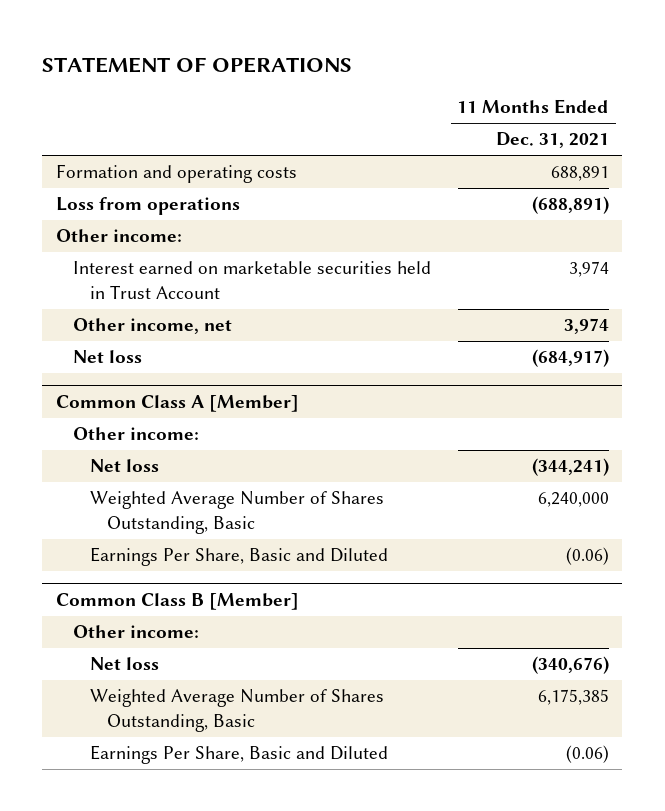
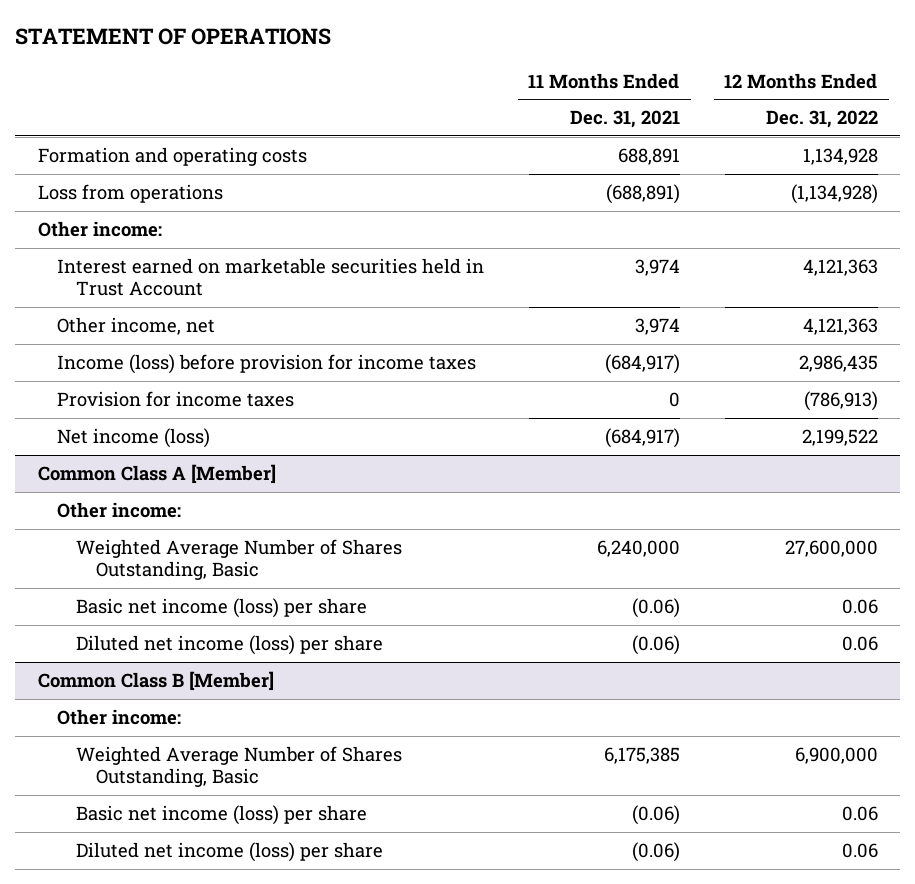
- | 11 Months Ended Dec. 31, 2021
+ | 11 Months Ended Dec. 31, 2021 | 12 Months Ended Dec. 31, 2022
- Net loss | (684,917)
+ Income (loss) before provision for income taxes | (684,917) | 2,986,435
+ Provision for income taxes | 0 | (786,913)
+ Net income (loss) | (684,917) | 2,199,522
@ Common Class A [Member]
- Net loss | (344,241)
- Earnings Per Share, Basic and Diluted | (0.06)
+ Basic net income (loss) per share | (0.06) | 0.06
+ Diluted net income (loss) per share | (0.06) | 0.06
@ Common Class B [Member]
- Net loss | (340,676)
- Earnings Per Share, Basic and Diluted | (0.06)
+ Basic net income (loss) per share | (0.06) | 0.06
+ Diluted net income (loss) per share | (0.06) | 0.06

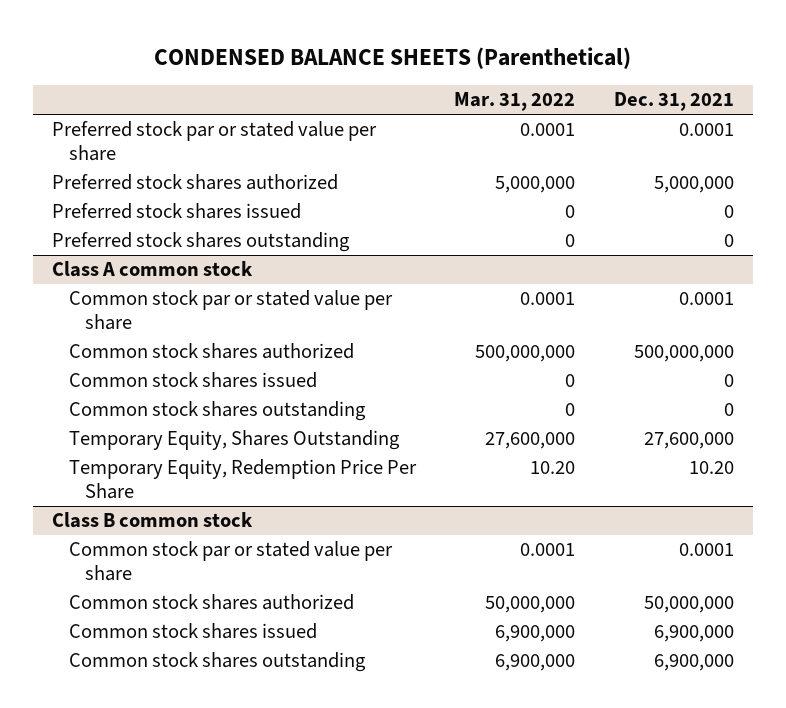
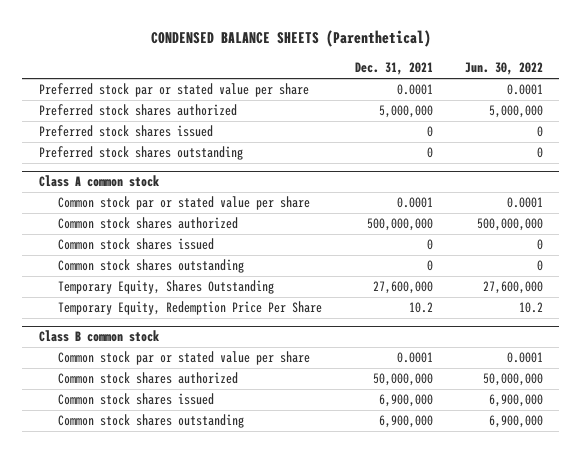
- | Mar. 31, 2022 | Dec. 31, 2021
+ | Dec. 31, 2021 | Jun. 30, 2022
@ Class A common stock
- Temporary Equity, Redemption Price Per Share | 10.20 | 10.20
+ Temporary Equity, Redemption Price Per Share | 10.2 | 10.2

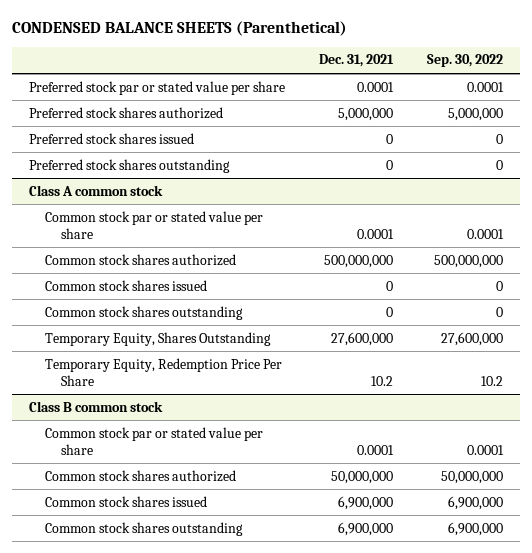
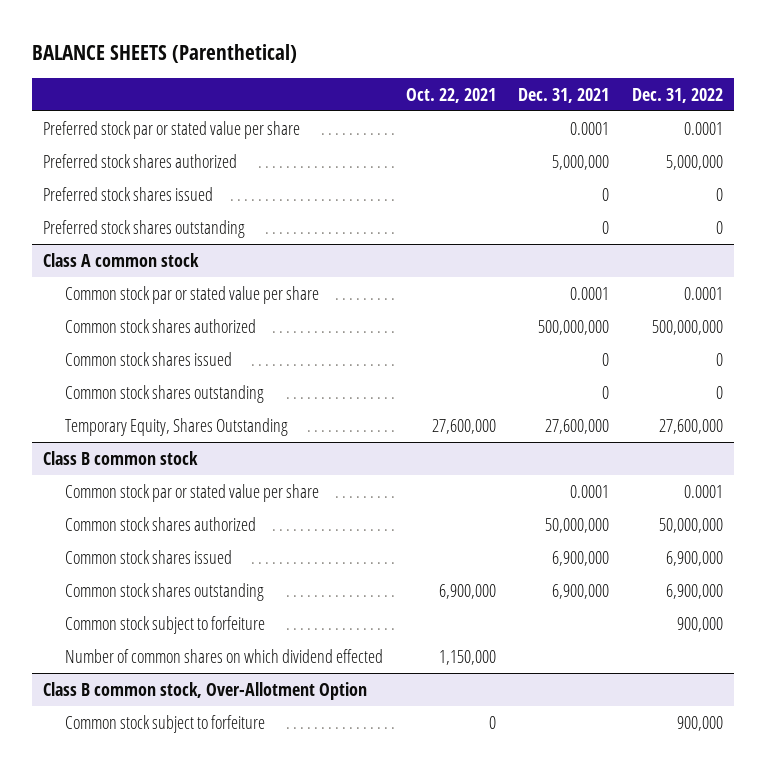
- CONDENSED BALANCE SHEETS (Parenthetical)
+ BALANCE SHEETS (Parenthetical)
- | Dec. 31, 2021 | Sep. 30, 2022
+ | Oct. 22, 2021 | Dec. 31, 2021 | Dec. 31, 2022
@ Class A common stock
- Temporary Equity, Redemption Price Per Share | 10.2 | 10.2
@ Class B common stock
+ Common stock subject to forfeiture | | | 900,000
+ Number of common shares on which dividend effected | 1,150,000 | |
+ Class B common stock, Over-Allotment Option
+ Common stock subject to forfeiture | 0 | | 900,000

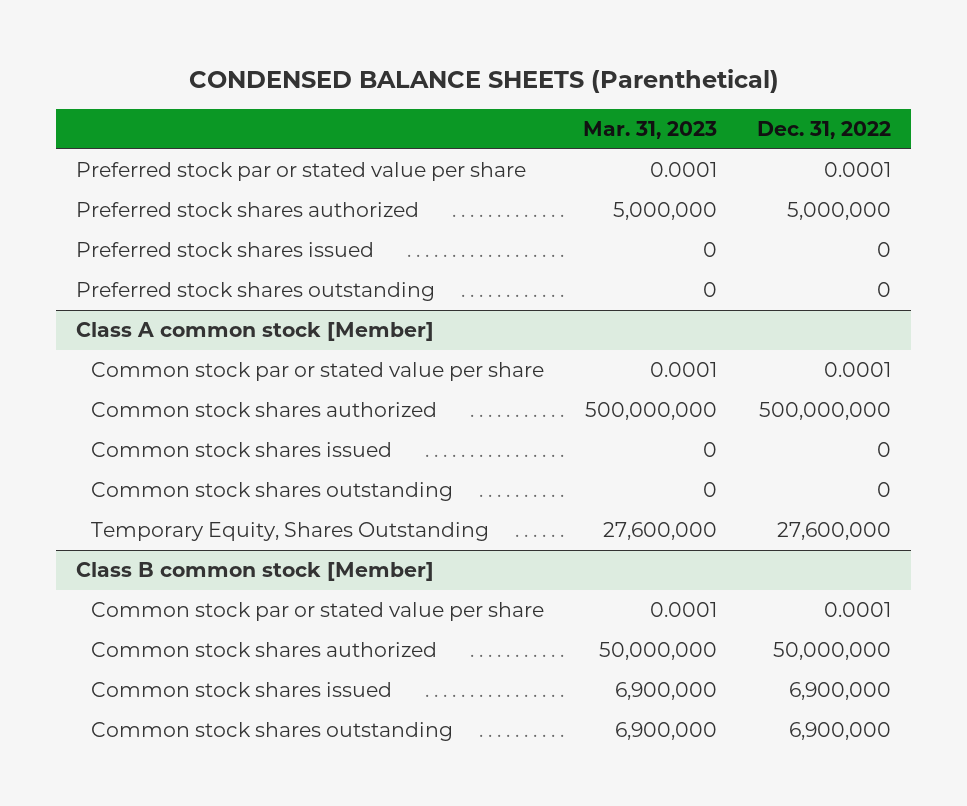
- BALANCE SHEETS (Parenthetical)
+ CONDENSED BALANCE SHEETS (Parenthetical)
- | Oct. 22, 2021 | Dec. 31, 2021 | Dec. 31, 2022
+ | Mar. 31, 2023 | Dec. 31, 2022
- Class A common stock
+ Class A common stock [Member]
- Class B common stock
+ Class B common stock [Member]
- Common stock subject to forfeiture | | | 900,000
- Number of common shares on which dividend effected | 1,150,000 | |
- Class B common stock, Over-Allotment Option
- Common stock subject to forfeiture | 0 | | 900,000

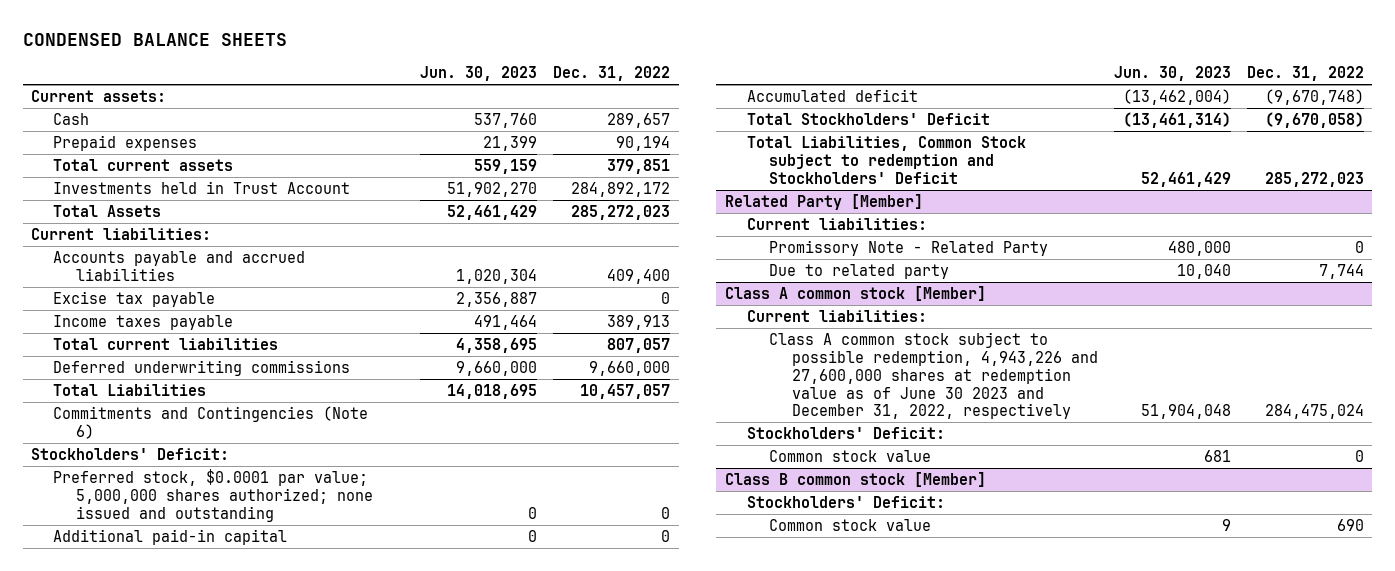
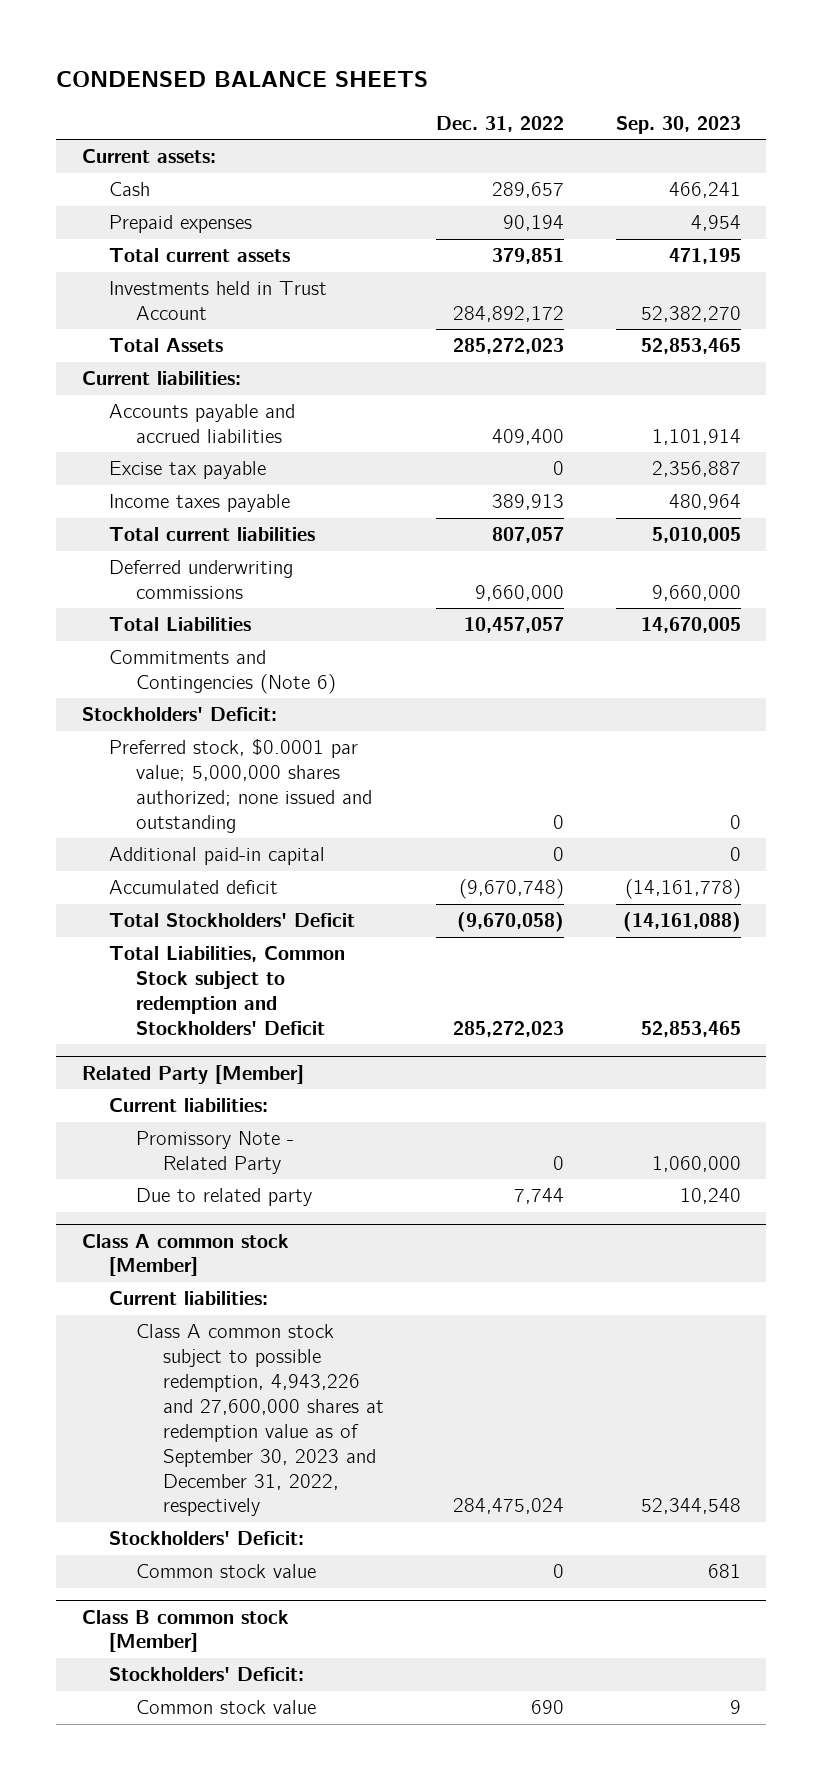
- | Jun. 30, 2023 | Dec. 31, 2022
+ | Dec. 31, 2022 | Sep. 30, 2023
@ Class A common stock [Member]
- Class A common stock subject to possible redemption, 4,943,226 and 27,600,000 shares at redemption value as of June 30 2023 and December 31, 2022, respectively | 51,904,048 | 284,475,024
+ Class A common stock subject to possible redemption, 4,943,226 and 27,600,000 shares at redemption value as of September 30, 2023 and December 31, 2022, respectively | 284,475,024 | 52,344,548

